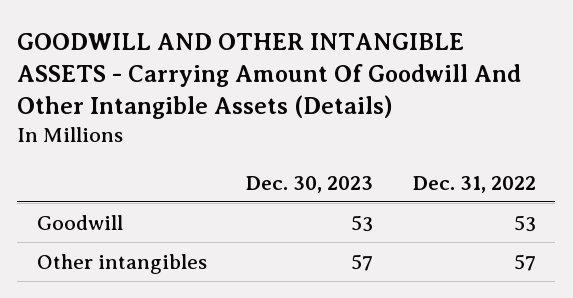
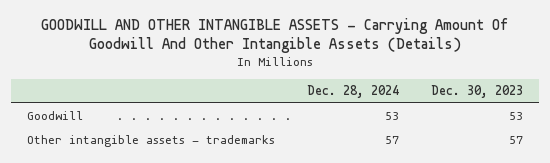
- | Dec. 30, 2023 | Dec. 31, 2022
+ | Dec. 28, 2024 | Dec. 30, 2023
- Other intangibles | 57 | 57
+ Other intangible assets - trademarks | 57 | 57

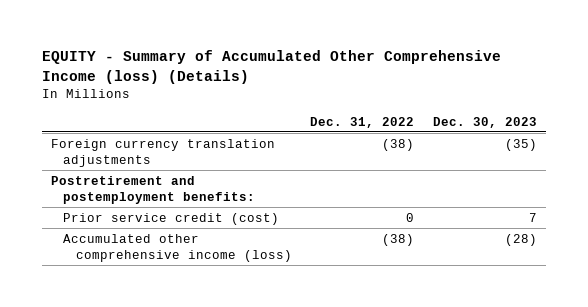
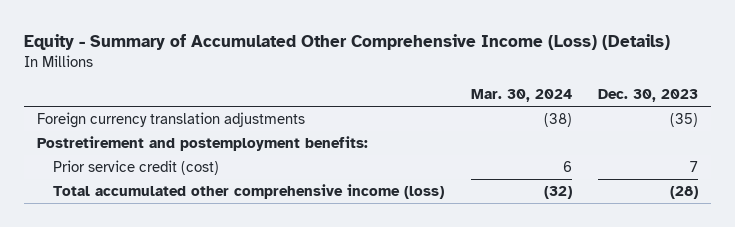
- EQUITY - Summary of Accumulated Other Comprehensive Income (loss) (Details)
+ Equity - Summary of Accumulated Other Comprehensive Income (Loss) (Details)
- | Dec. 31, 2022 | Dec. 30, 2023
+ | Mar. 30, 2024 | Dec. 30, 2023
- Accumulated other comprehensive income (loss) | (38) | (28)
+ Total accumulated other comprehensive income (loss) | (32) | (28)

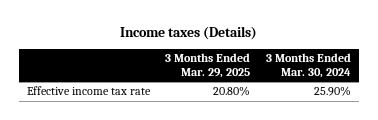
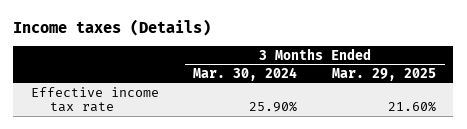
- | 3 Months Ended Mar. 29, 2025 | 3 Months Ended Mar. 30, 2024
+ | 3 Months Ended Mar. 30, 2024 | 3 Months Ended Mar. 29, 2025
- Effective income tax rate | 20.80% | 25.90%
+ Effective income tax rate | 25.90% | 21.60%

